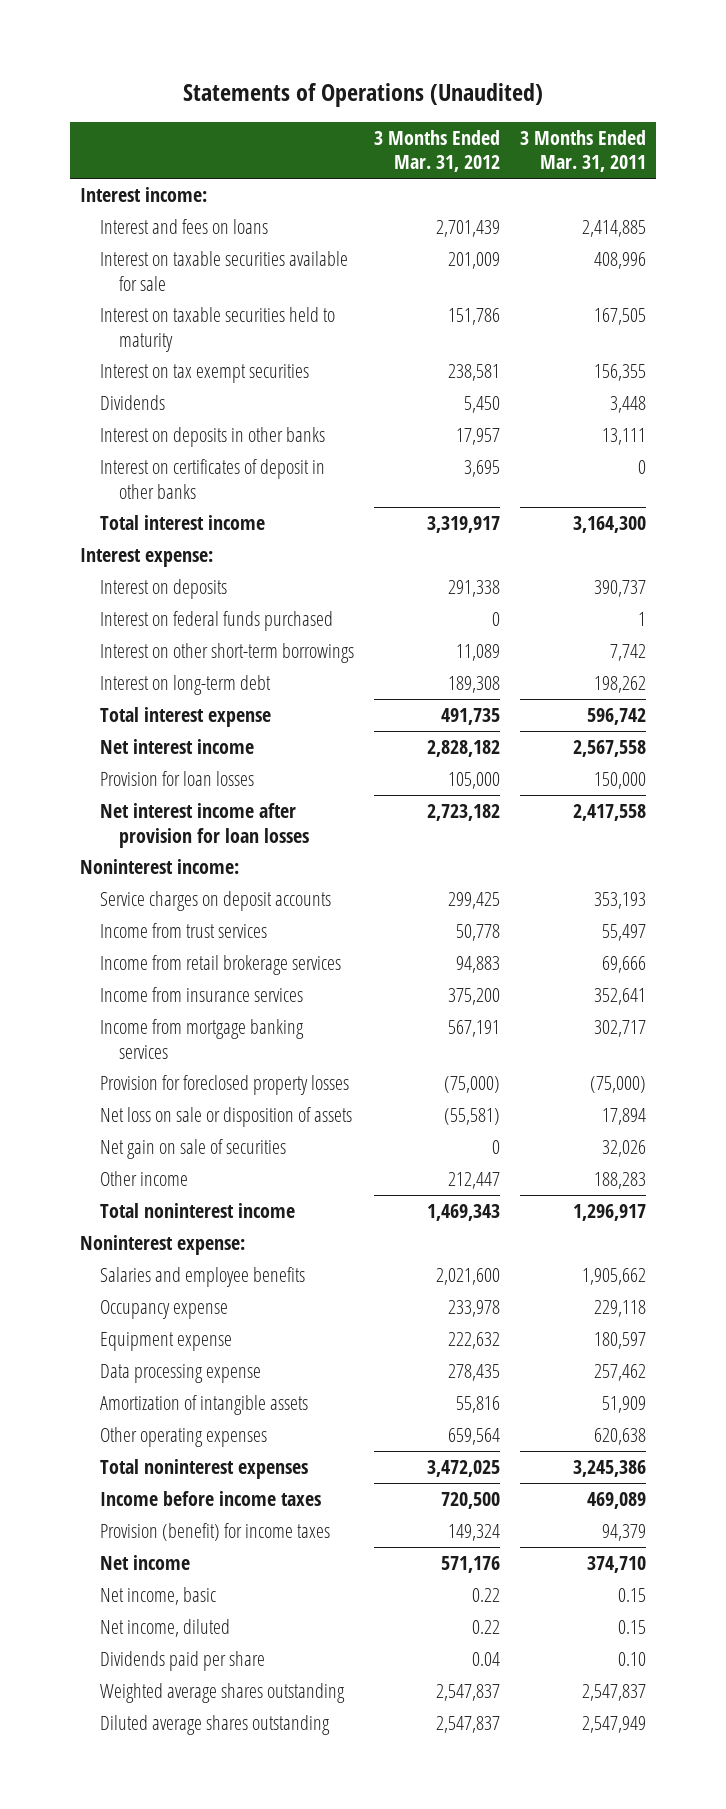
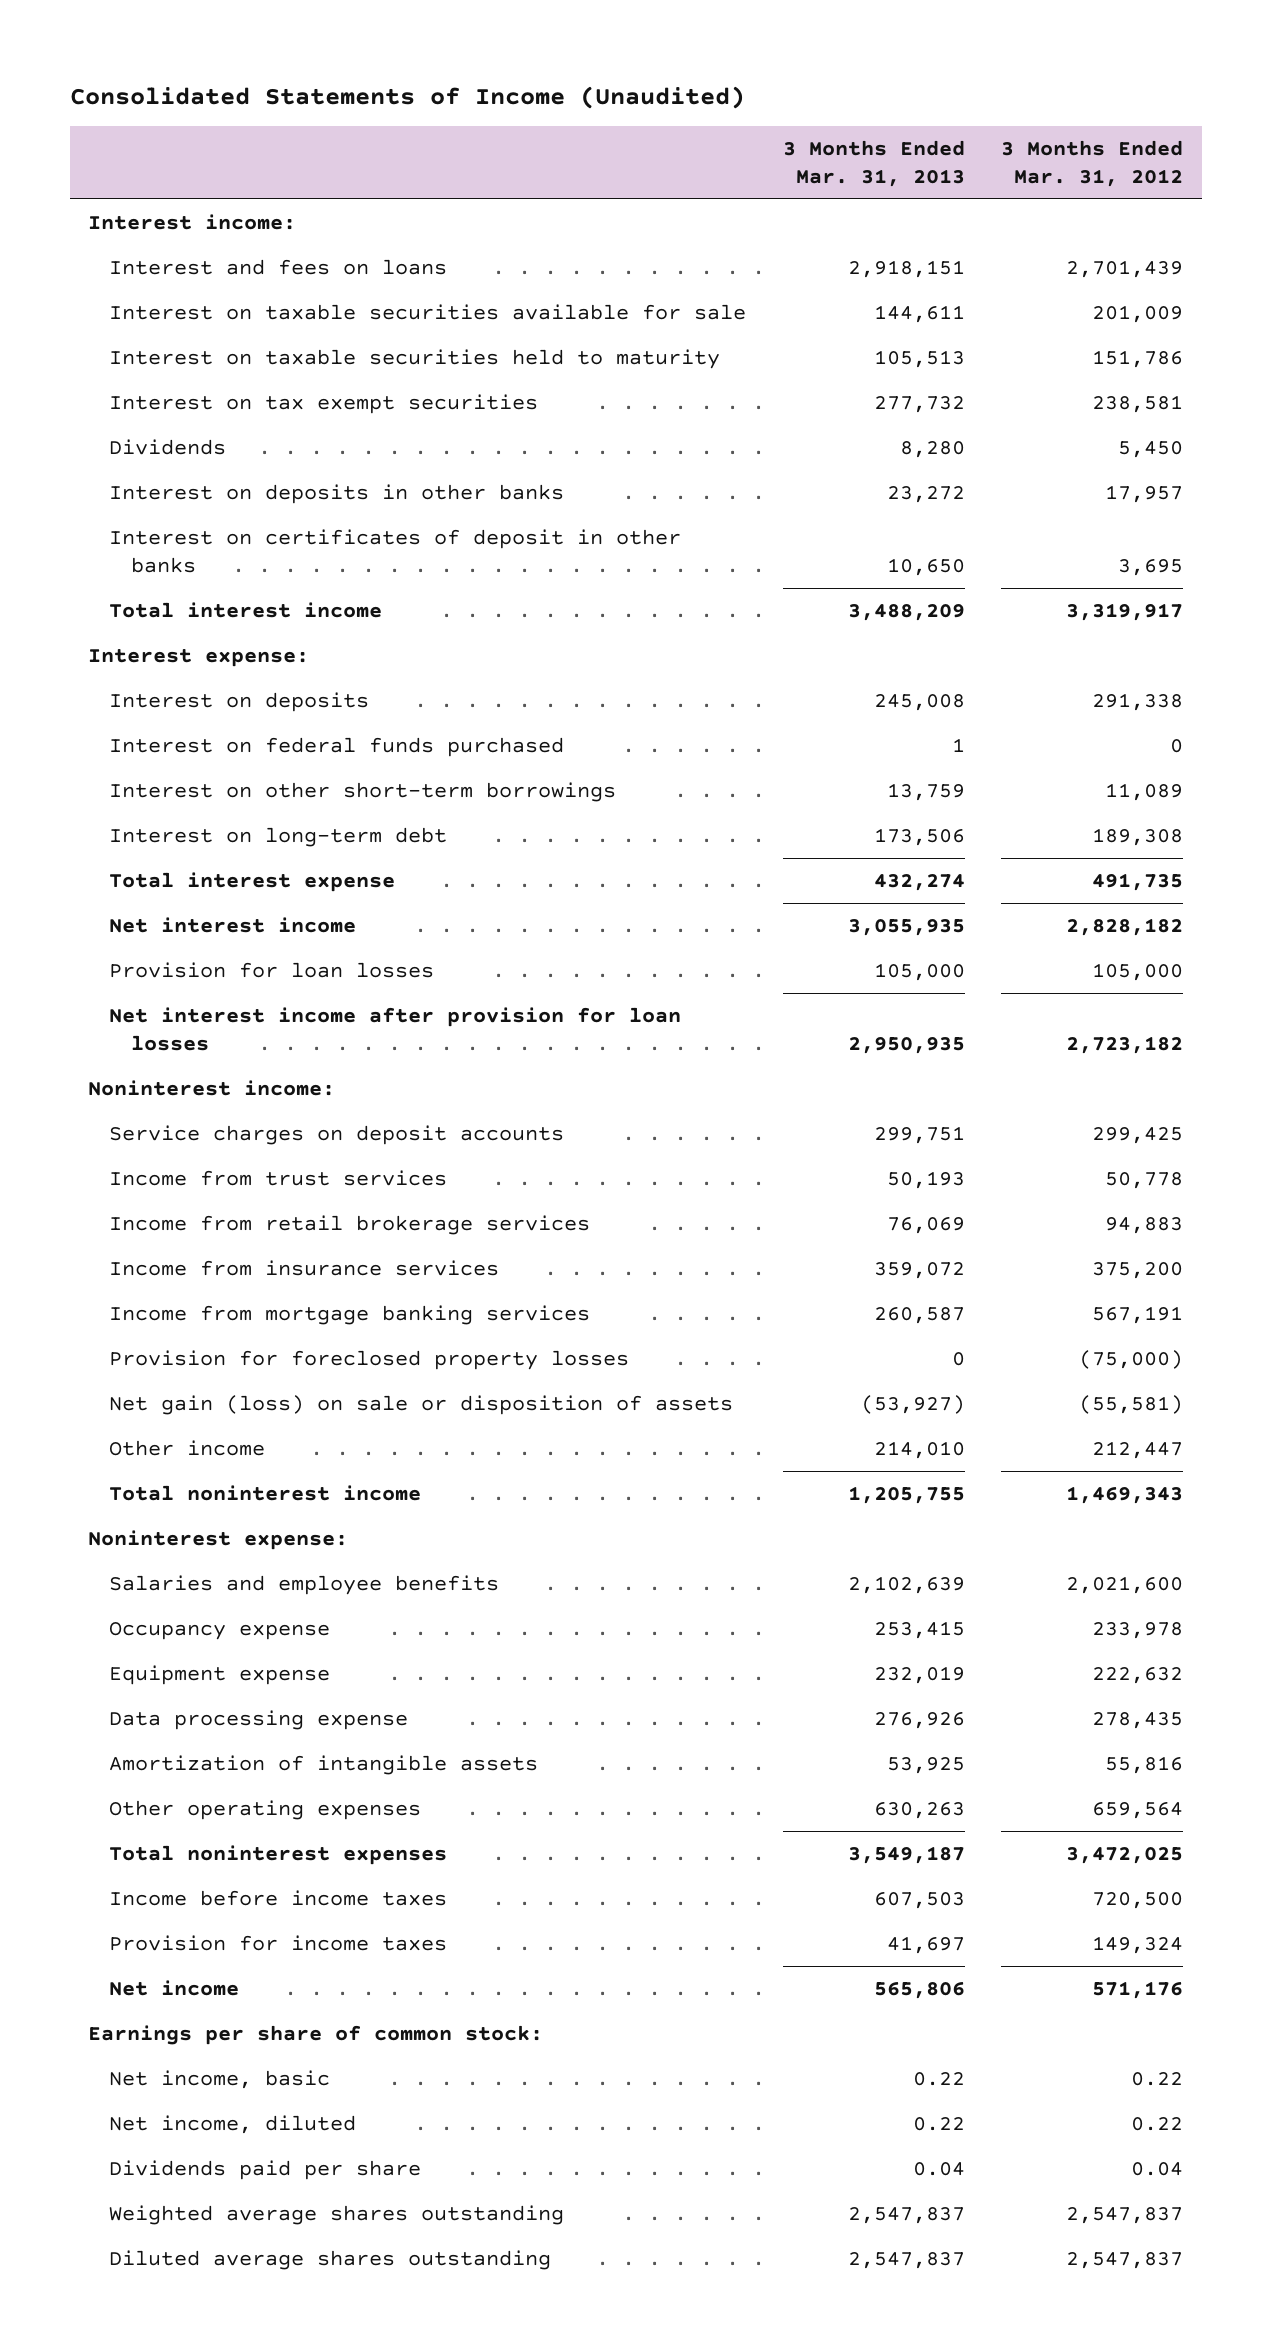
- Statements of Operations (Unaudited)
+ Consolidated Statements of Income (Unaudited)
- | 3 Months Ended Mar. 31, 2012 | 3 Months Ended Mar. 31, 2011
+ | 3 Months Ended Mar. 31, 2013 | 3 Months Ended Mar. 31, 2012
- Net loss on sale or disposition of assets | (55,581) | 17,894
- Net gain on sale of securities | 0 | 32,026
+ Net gain (loss) on sale or disposition of assets | (53,927) | (55,581)
- Provision (benefit) for income taxes | 149,324 | 94,379
+ Provision for income taxes | 41,697 | 149,324
+ Earnings per share of common stock:

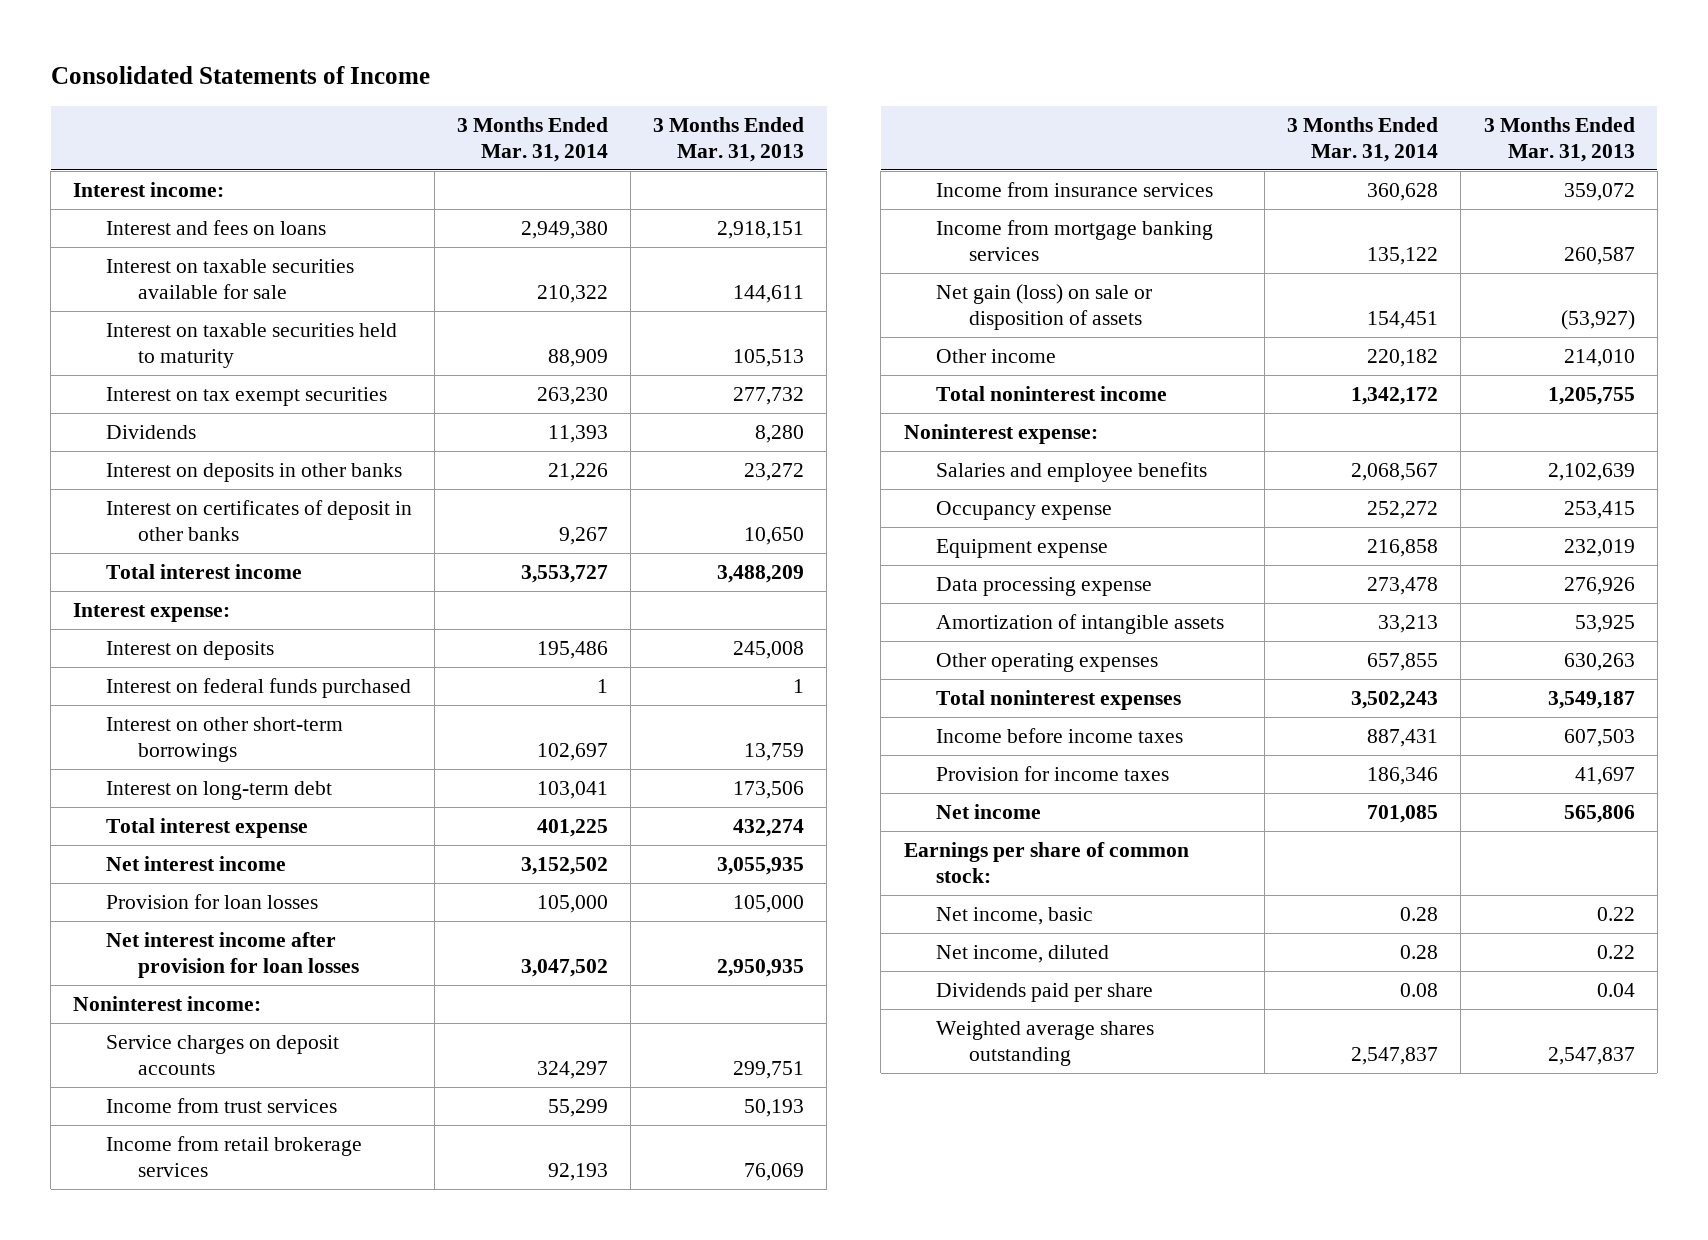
- Consolidated Statements of Income (Unaudited)
+ Consolidated Statements of Income
- | 3 Months Ended Mar. 31, 2013 | 3 Months Ended Mar. 31, 2012
+ | 3 Months Ended Mar. 31, 2014 | 3 Months Ended Mar. 31, 2013
- Provision for foreclosed property losses | 0 | (75,000)
- Diluted average shares outstanding | 2,547,837 | 2,547,837

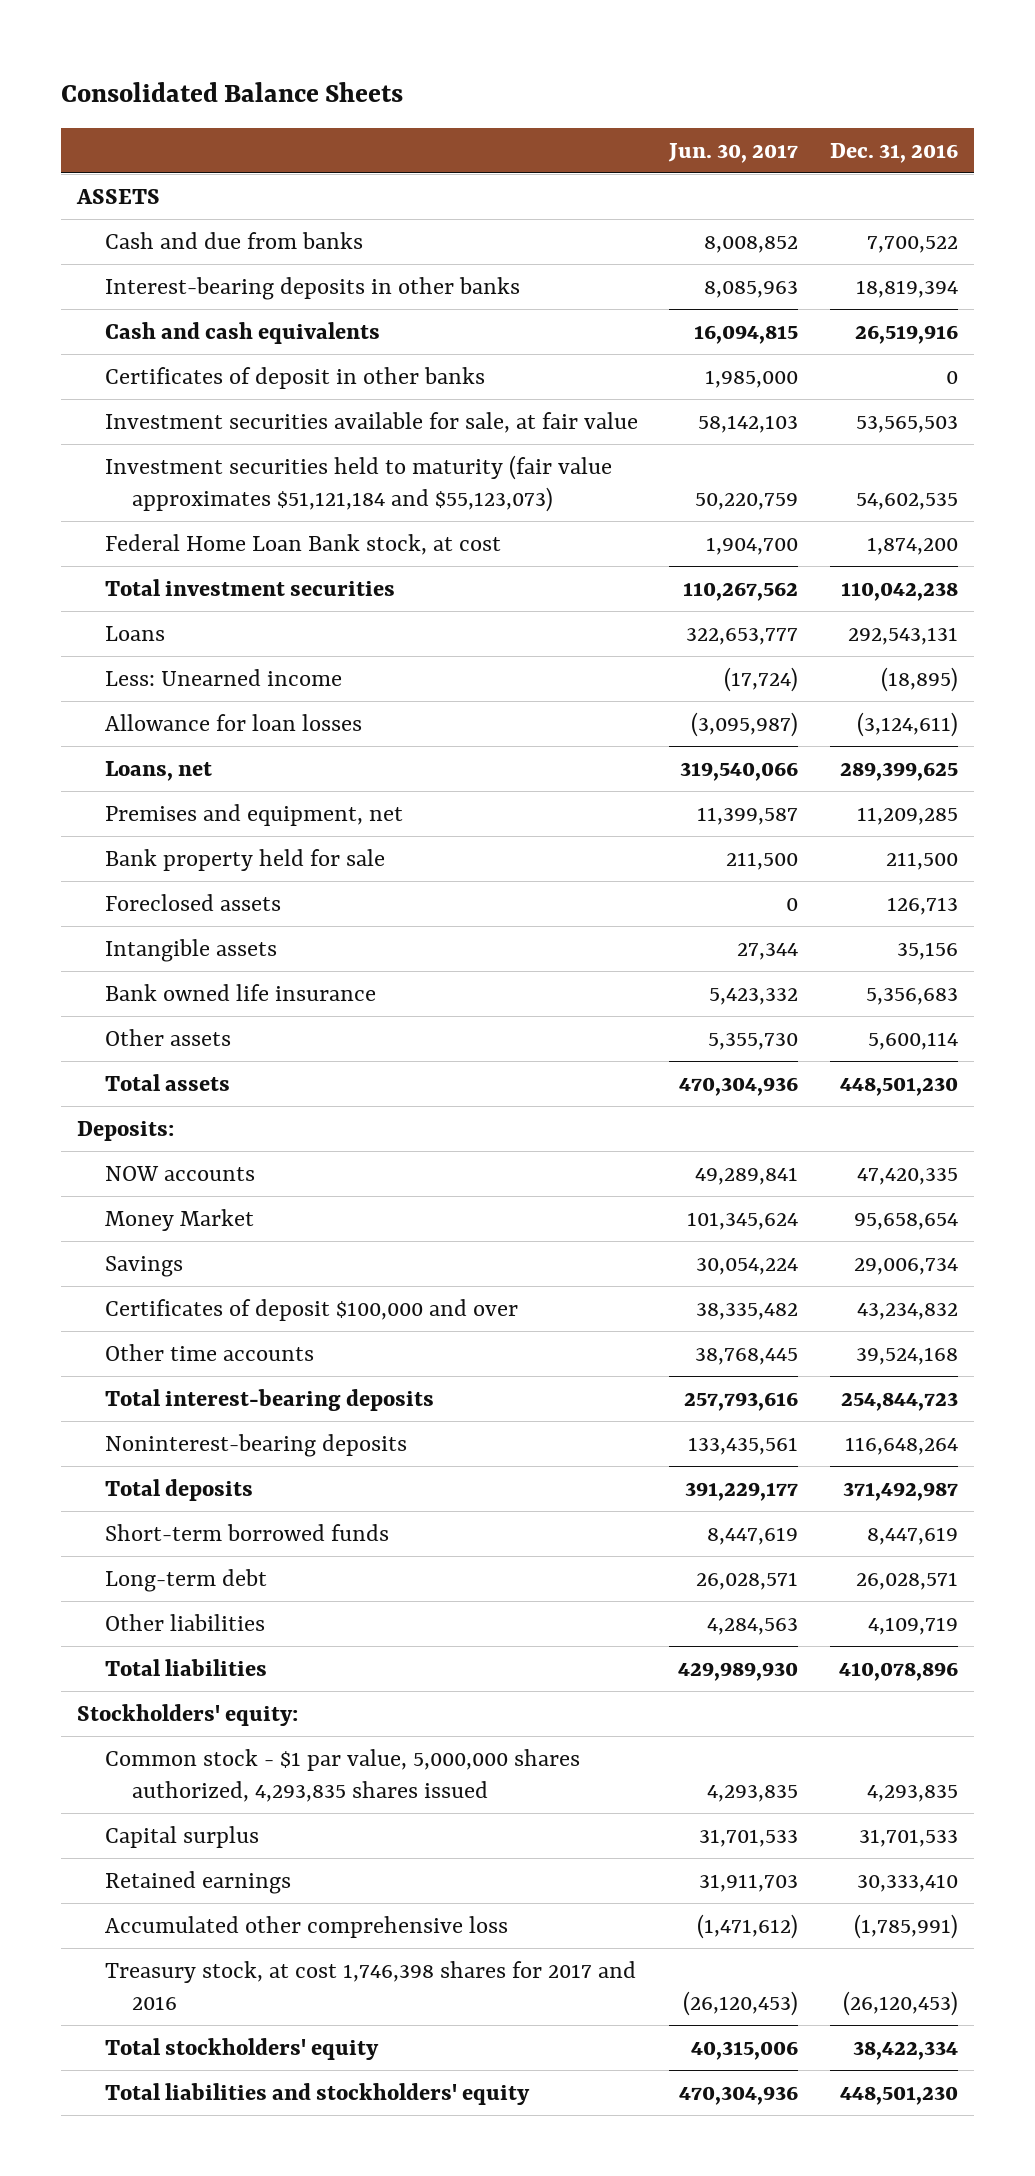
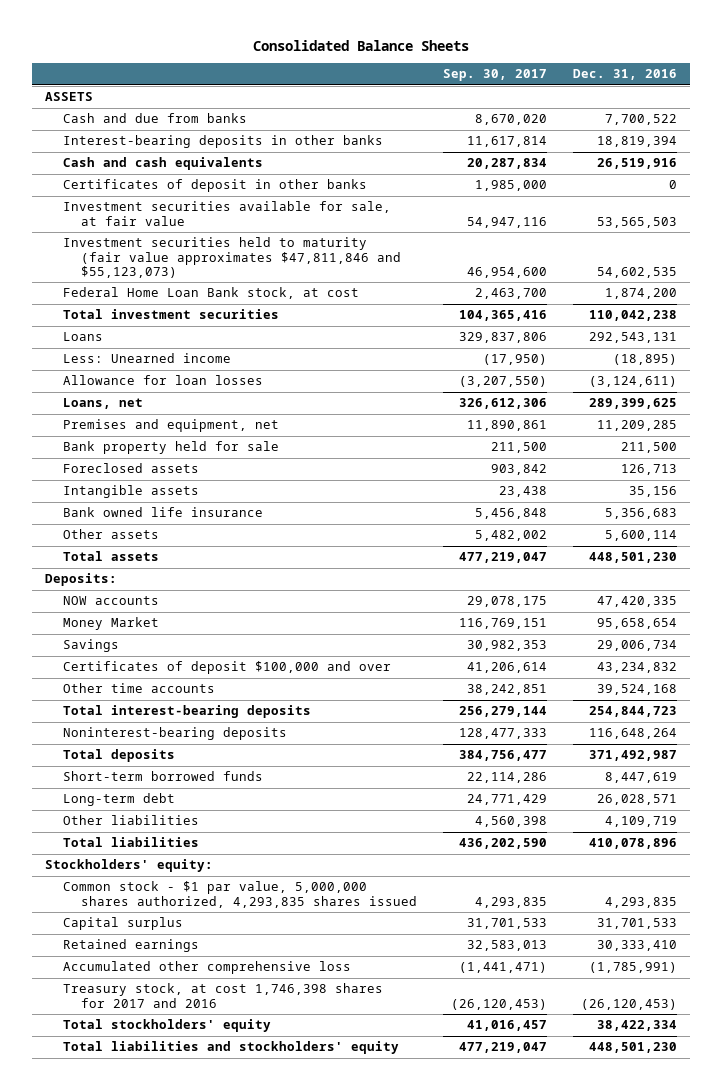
- | Jun. 30, 2017 | Dec. 31, 2016
+ | Sep. 30, 2017 | Dec. 31, 2016
- Investment securities held to maturity (fair value approximates $51,121,184 and $55,123,073) | 50,220,759 | 54,602,535
+ Investment securities held to maturity (fair value approximates $47,811,846 and $55,123,073) | 46,954,600 | 54,602,535

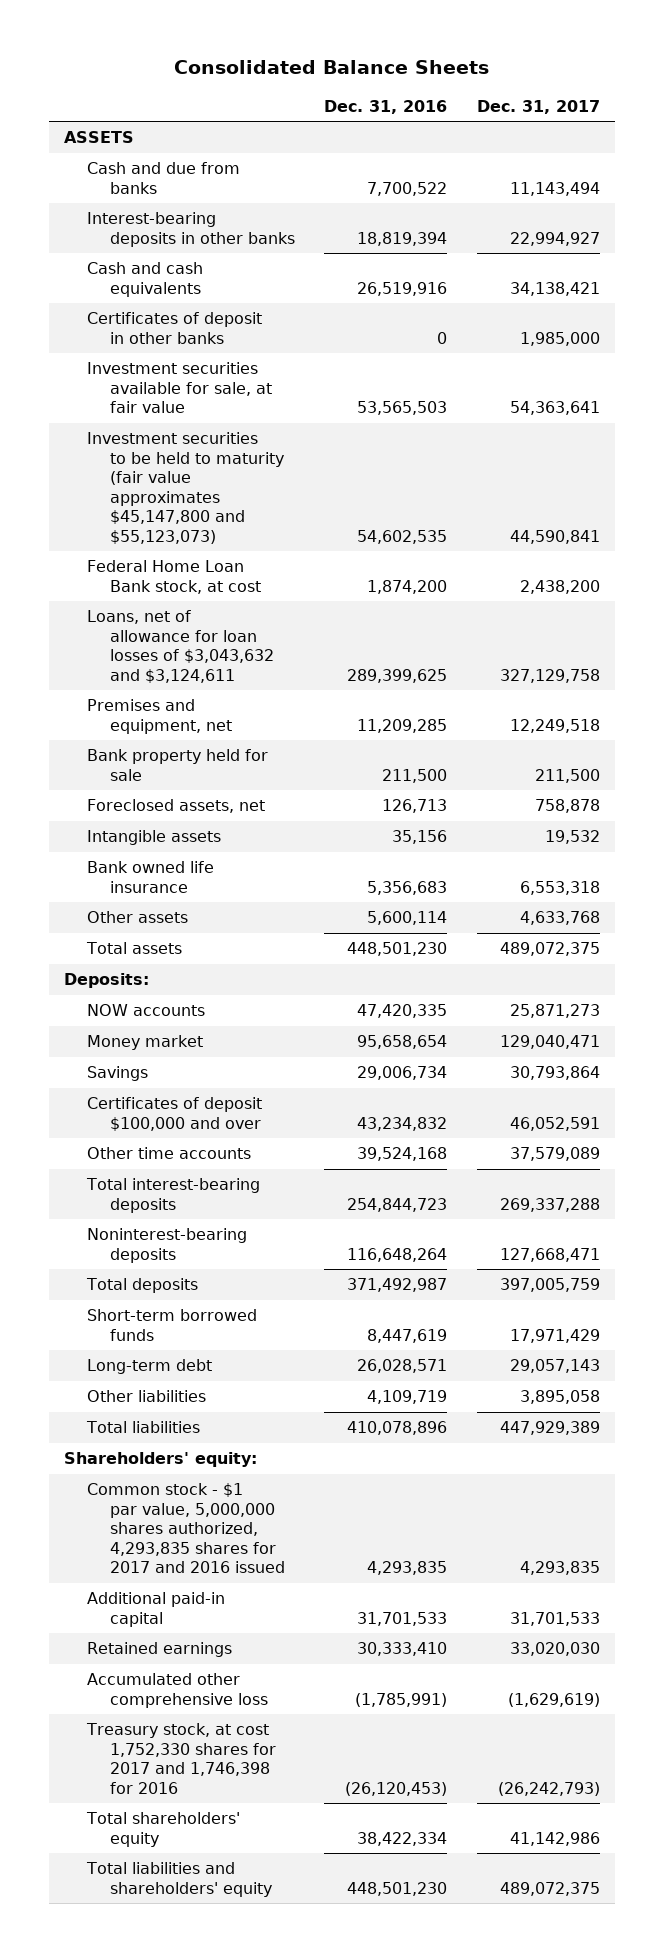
- | Sep. 30, 2017 | Dec. 31, 2016
+ | Dec. 31, 2016 | Dec. 31, 2017
- Investment securities held to maturity (fair value approximates $47,811,846 and $55,123,073) | 46,954,600 | 54,602,535
+ Investment securities to be held to maturity (fair value approximates $45,147,800 and $55,123,073) | 54,602,535 | 44,590,841
- Total investment securities | 104,365,416 | 110,042,238
- Loans | 329,837,806 | 292,543,131
- Less: Unearned income | (17,950) | (18,895)
- Allowance for loan losses | (3,207,550) | (3,124,611)
- Loans, net | 326,612,306 | 289,399,625
+ Loans, net of allowance for loan losses of $3,043,632 and $3,124,611 | 289,399,625 | 327,129,758
- Foreclosed assets | 903,842 | 126,713
+ Foreclosed assets, net | 126,713 | 758,878
- Money Market | 116,769,151 | 95,658,654
+ Money market | 95,658,654 | 129,040,471
- Stockholders' equity:
- Common stock - $1 par value, 5,000,000 shares authorized, 4,293,835 shares issued | 4,293,835 | 4,293,835
- Capital surplus | 31,701,533 | 31,701,533
+ Shareholders' equity:
+ Common stock - $1 par value, 5,000,000 shares authorized, 4,293,835 shares for 2017 and 2016 issued | 4,293,835 | 4,293,835
+ Additional paid-in capital | 31,701,533 | 31,701,533
- Treasury stock, at cost 1,746,398 shares for 2017 and 2016 | (26,120,453) | (26,120,453)
- Total stockholders' equity | 41,016,457 | 38,422,334
- Total liabilities and stockholders' equity | 477,219,047 | 448,501,230
+ Treasury stock, at cost 1,752,330 shares for 2017 and 1,746,398 for 2016 | (26,120,453) | (26,242,793)
+ Total shareholders' equity | 38,422,334 | 41,142,986
+ Total liabilities and shareholders' equity | 448,501,230 | 489,072,375

